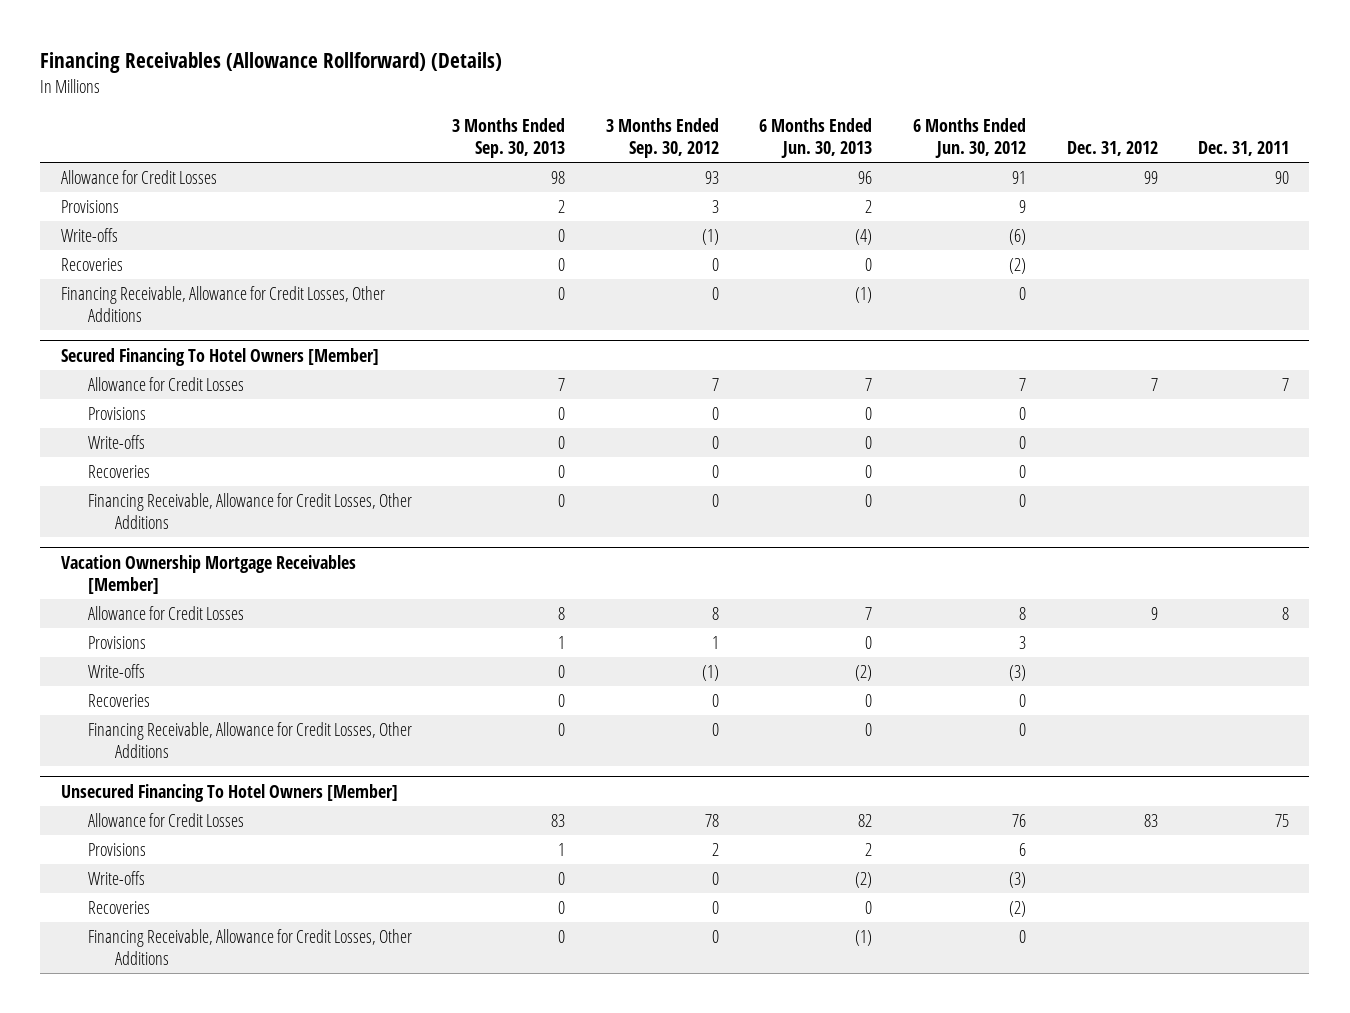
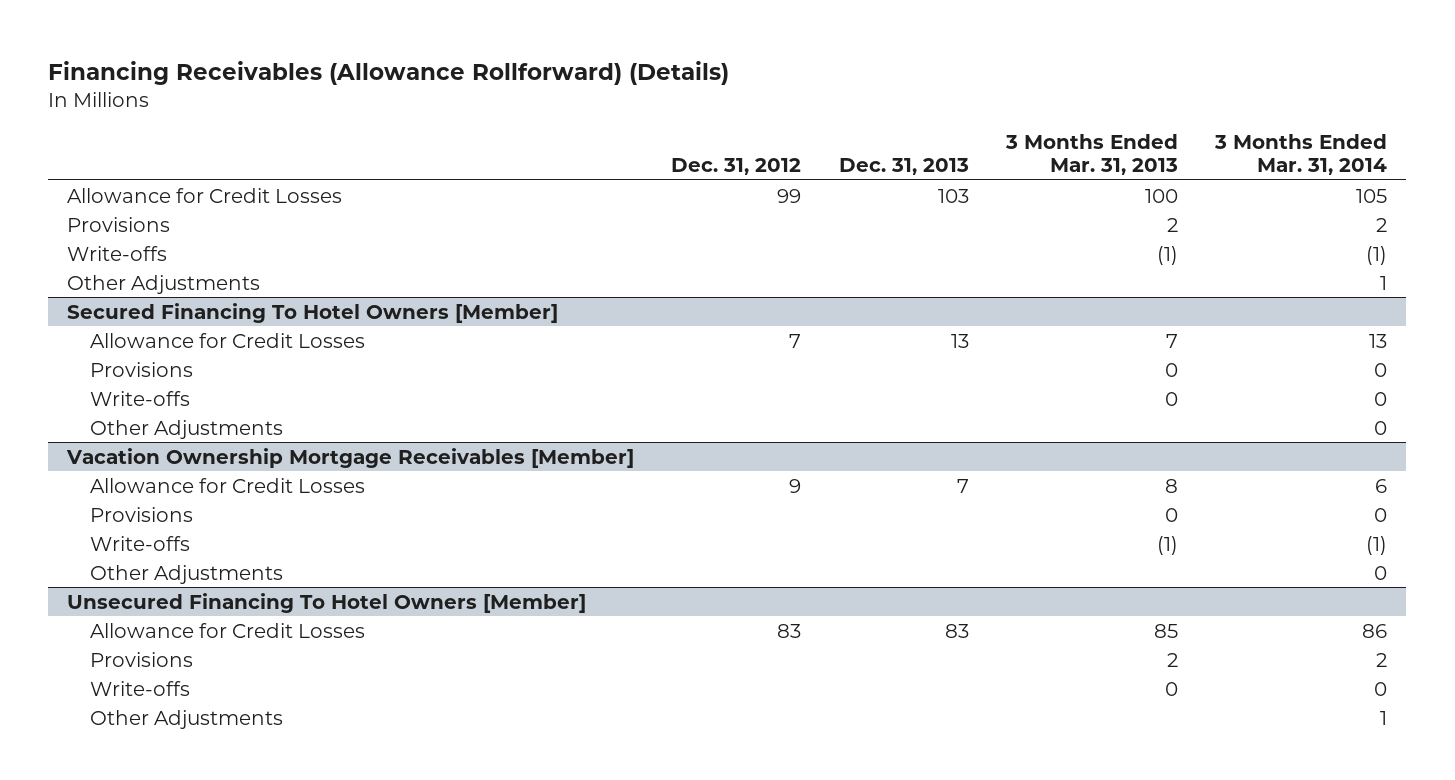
- | 3 Months Ended Sep. 30, 2013 | 3 Months Ended Sep. 30, 2012 | 6 Months Ended Jun. 30, 2013 | 6 Months Ended Jun. 30, 2012 | Dec. 31, 2012 | Dec. 31, 2011
+ | Dec. 31, 2012 | Dec. 31, 2013 | 3 Months Ended Mar. 31, 2013 | 3 Months Ended Mar. 31, 2014
- Recoveries | 0 | 0 | 0 | (2) | |
- Financing Receivable, Allowance for Credit Losses, Other Additions | 0 | 0 | (1) | 0 | |
+ Other Adjustments | | | | 1
@ Secured Financing To Hotel Owners [Member]
- Recoveries | 0 | 0 | 0 | 0 | |
- Financing Receivable, Allowance for Credit Losses, Other Additions | 0 | 0 | 0 | 0 | |
+ Other Adjustments | | | | 0
@ Vacation Ownership Mortgage Receivables [Member]
- Recoveries | 0 | 0 | 0 | 0 | |
- Financing Receivable, Allowance for Credit Losses, Other Additions | 0 | 0 | 0 | 0 | |
+ Other Adjustments | | | | 0
@ Unsecured Financing To Hotel Owners [Member]
- Recoveries | 0 | 0 | 0 | (2) | |
- Financing Receivable, Allowance for Credit Losses, Other Additions | 0 | 0 | (1) | 0 | |
+ Other Adjustments | | | | 1

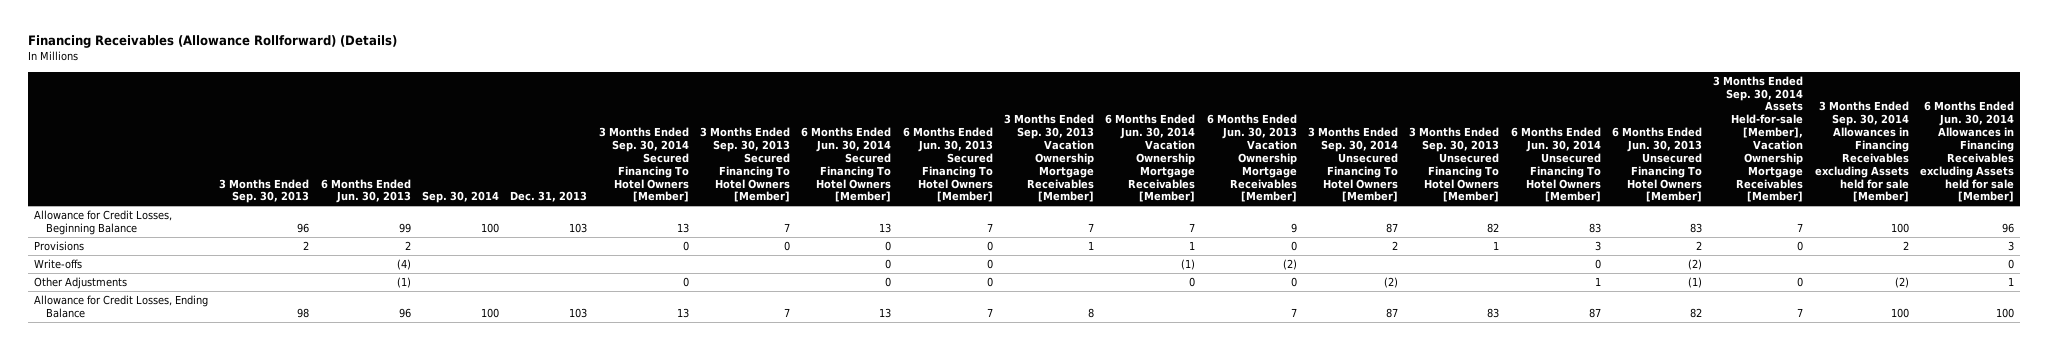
- | Dec. 31, 2012 | Dec. 31, 2013 | 3 Months Ended Mar. 31, 2013 | 3 Months Ended Mar. 31, 2014
+ | 3 Months Ended Sep. 30, 2013 | 6 Months Ended Jun. 30, 2013 | Sep. 30, 2014 | Dec. 31, 2013 | 3 Months Ended Sep. 30, 2014 Secured Financing To Hotel Owners [Member] | 3 Months Ended Sep. 30, 2013 Secured Financing To Hotel Owners [Member] | 6 Months Ended Jun. 30, 2014 Secured Financing To Hotel Owners [Member] | 6 Months Ended Jun. 30, 2013 Secured Financing To Hotel Owners [Member] | 3 Months Ended Sep. 30, 2013 Vacation Ownership Mortgage Receivables [Member] | 6 Months Ended Jun. 30, 2014 Vacation Ownership Mortgage Receivables [Member] | 6 Months Ended Jun. 30, 2013 Vacation Ownership Mortgage Receivables [Member] | 3 Months Ended Sep. 30, 2014 Unsecured Financing To Hotel Owners [Member] | 3 Months Ended Sep. 30, 2013 Unsecured Financing To Hotel Owners [Member] | 6 Months Ended Jun. 30, 2014 Unsecured Financing To Hotel Owners [Member] | 6 Months Ended Jun. 30, 2013 Unsecured Financing To Hotel Owners [Member] | 3 Months Ended Sep. 30, 2014 Assets Held-for-sale [Member], Vacation Ownership Mortgage Receivables [Member] | 3 Months Ended Sep. 30, 2014 Allowances in Financing Receivables excluding Assets held for sale [Member] | 6 Months Ended Jun. 30, 2014 Allowances in Financing Receivables excluding Assets held for sale [Member]
- Allowance for Credit Losses | 99 | 103 | 100 | 105
+ Allowance for Credit Losses, Beginning Balance | 96 | 99 | 100 | 103 | 13 | 7 | 13 | 7 | 7 | 7 | 9 | 87 | 82 | 83 | 83 | 7 | 100 | 96
- Secured Financing To Hotel Owners [Member]
- Allowance for Credit Losses | 7 | 13 | 7 | 13
- Provisions | | | 0 | 0
- Write-offs | | | 0 | 0
- Other Adjustments | | | | 0
- Vacation Ownership Mortgage Receivables [Member]
- Allowance for Credit Losses | 9 | 7 | 8 | 6
- Provisions | | | 0 | 0
- Write-offs | | | (1) | (1)
- Other Adjustments | | | | 0
- Unsecured Financing To Hotel Owners [Member]
- Allowance for Credit Losses | 83 | 83 | 85 | 86
- Provisions | | | 2 | 2
- Write-offs | | | 0 | 0
- Other Adjustments | | | | 1
+ Allowance for Credit Losses, Ending Balance | 98 | 96 | 100 | 103 | 13 | 7 | 13 | 7 | 8 | | 7 | 87 | 83 | 87 | 82 | 7 | 100 | 100

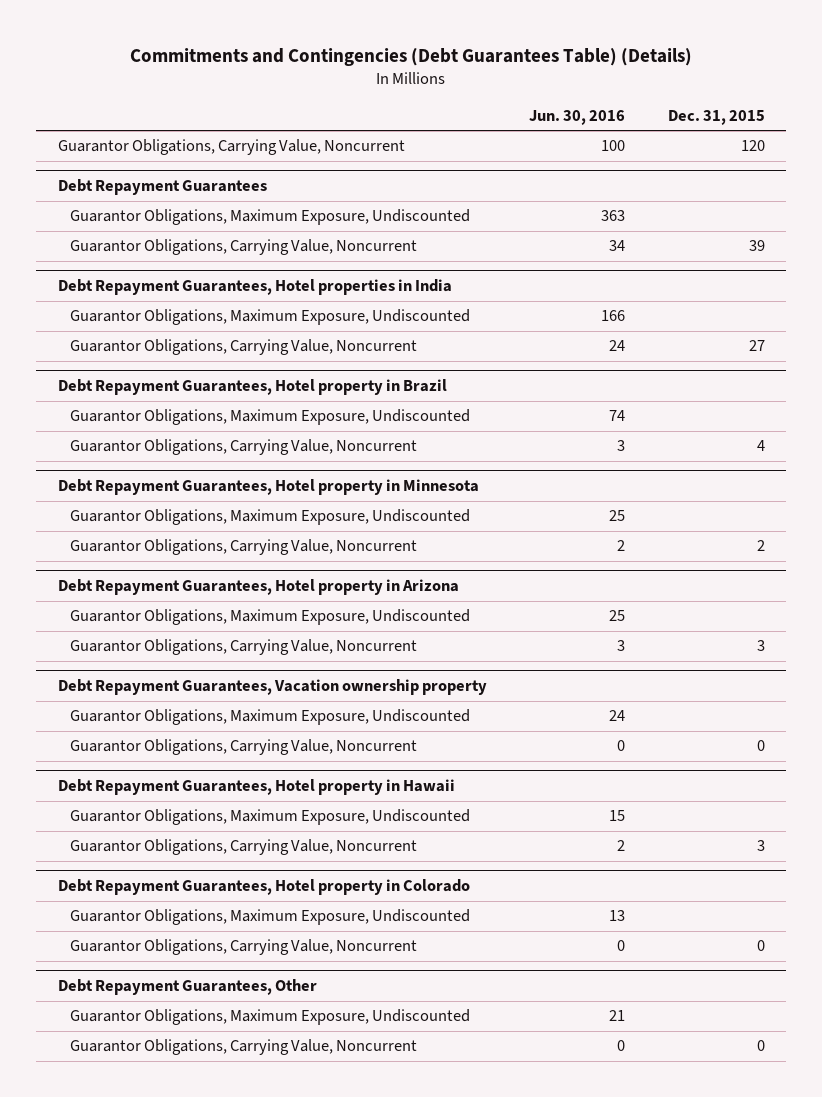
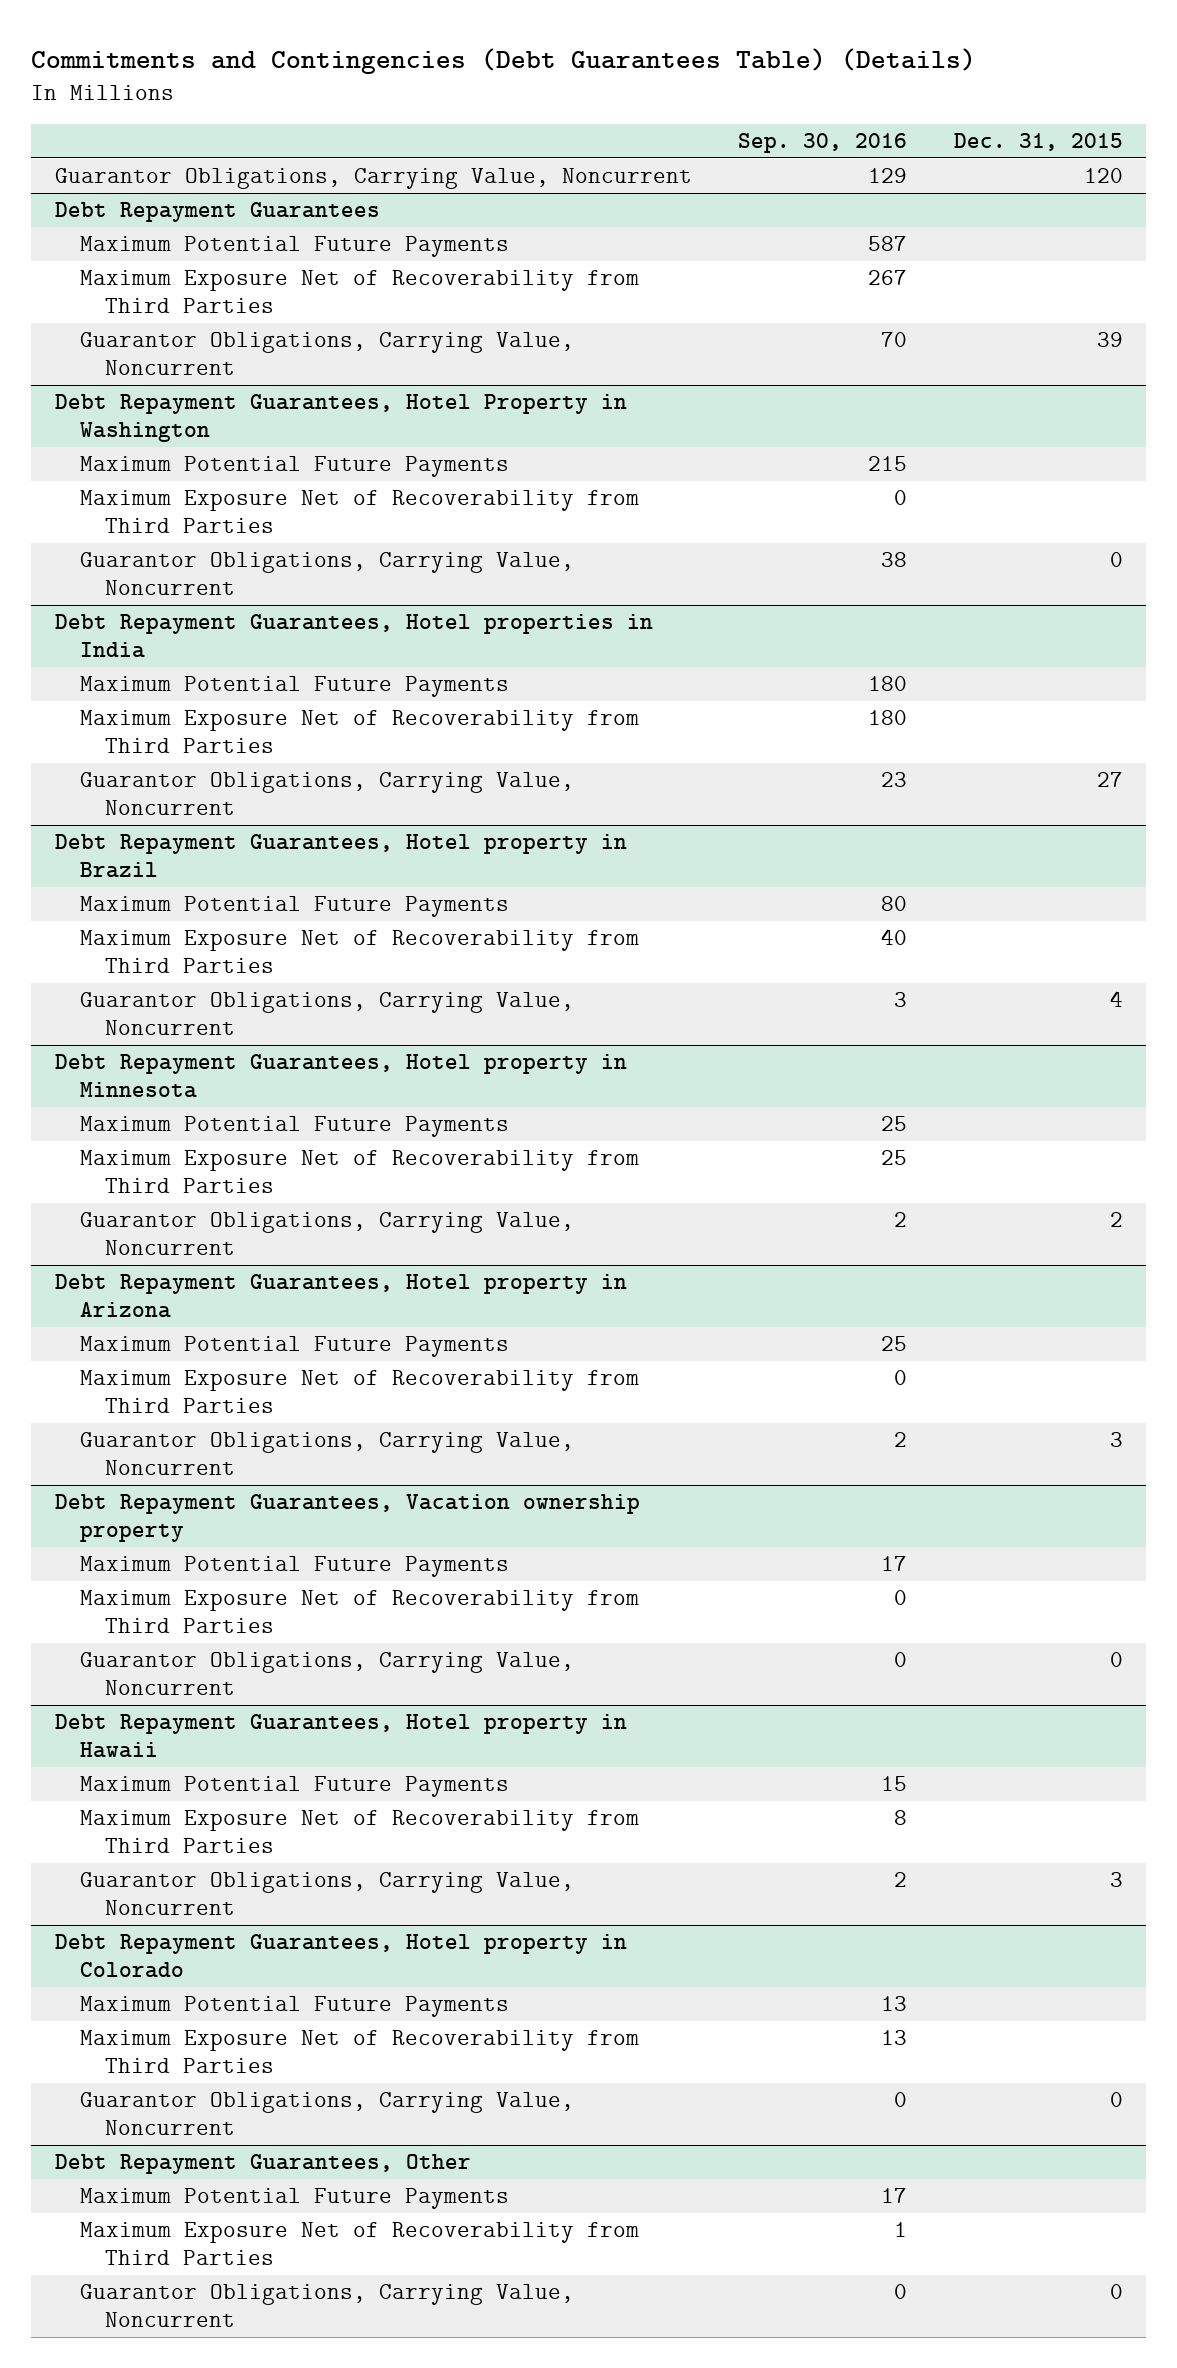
- | Jun. 30, 2016 | Dec. 31, 2015
+ | Sep. 30, 2016 | Dec. 31, 2015
@ Debt Repayment Guarantees
- Guarantor Obligations, Maximum Exposure, Undiscounted | 363 |
+ Maximum Potential Future Payments | 587 |
+ Maximum Exposure Net of Recoverability from Third Parties | 267 |
+ Debt Repayment Guarantees, Hotel Property in Washington
+ Maximum Potential Future Payments | 215 |
+ Maximum Exposure Net of Recoverability from Third Parties | 0 |
+ Guarantor Obligations, Carrying Value, Noncurrent | 38 | 0
@ Debt Repayment Guarantees, Hotel properties in India
- Guarantor Obligations, Maximum Exposure, Undiscounted | 166 |
+ Maximum Potential Future Payments | 180 |
+ Maximum Exposure Net of Recoverability from Third Parties | 180 |
@ Debt Repayment Guarantees, Hotel property in Brazil
- Guarantor Obligations, Maximum Exposure, Undiscounted | 74 |
+ Maximum Potential Future Payments | 80 |
+ Maximum Exposure Net of Recoverability from Third Parties | 40 |
@ Debt Repayment Guarantees, Hotel property in Minnesota
- Guarantor Obligations, Maximum Exposure, Undiscounted | 25 |
+ Maximum Potential Future Payments | 25 |
+ Maximum Exposure Net of Recoverability from Third Parties | 25 |
@ Debt Repayment Guarantees, Hotel property in Arizona
- Guarantor Obligations, Maximum Exposure, Undiscounted | 25 |
+ Maximum Potential Future Payments | 25 |
+ Maximum Exposure Net of Recoverability from Third Parties | 0 |
@ Debt Repayment Guarantees, Vacation ownership property
- Guarantor Obligations, Maximum Exposure, Undiscounted | 24 |
+ Maximum Potential Future Payments | 17 |
+ Maximum Exposure Net of Recoverability from Third Parties | 0 |
@ Debt Repayment Guarantees, Hotel property in Hawaii
- Guarantor Obligations, Maximum Exposure, Undiscounted | 15 |
+ Maximum Potential Future Payments | 15 |
+ Maximum Exposure Net of Recoverability from Third Parties | 8 |
@ Debt Repayment Guarantees, Hotel property in Colorado
- Guarantor Obligations, Maximum Exposure, Undiscounted | 13 |
+ Maximum Potential Future Payments | 13 |
+ Maximum Exposure Net of Recoverability from Third Parties | 13 |
@ Debt Repayment Guarantees, Other
- Guarantor Obligations, Maximum Exposure, Undiscounted | 21 |
+ Maximum Potential Future Payments | 17 |
+ Maximum Exposure Net of Recoverability from Third Parties | 1 |

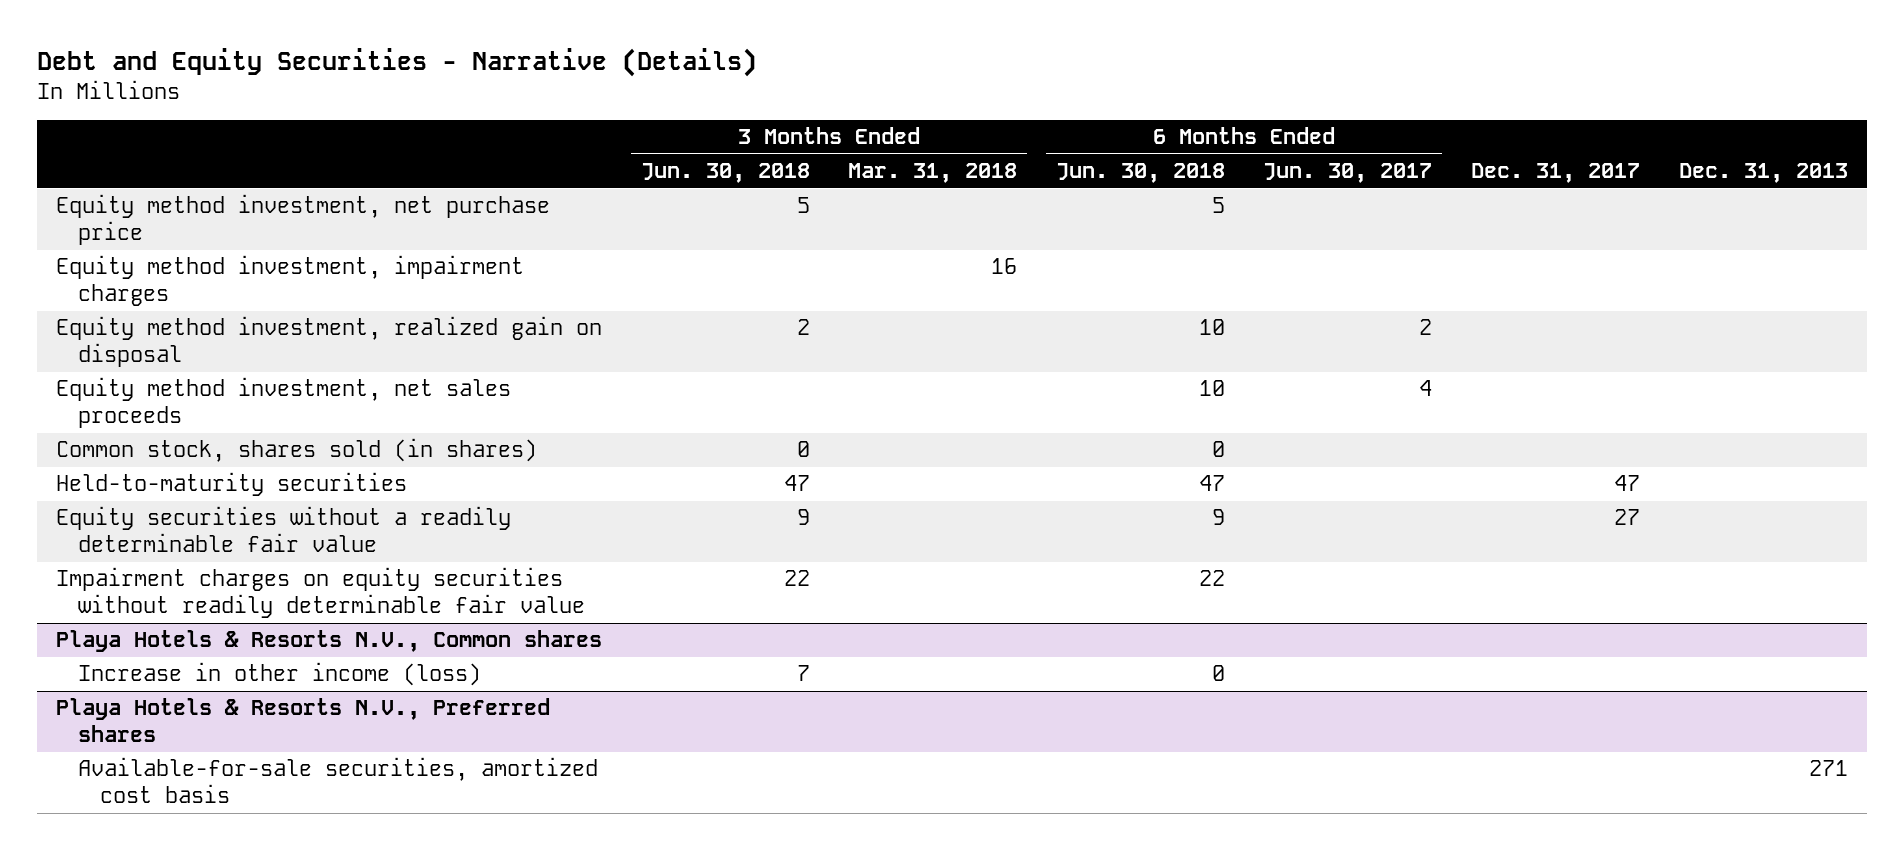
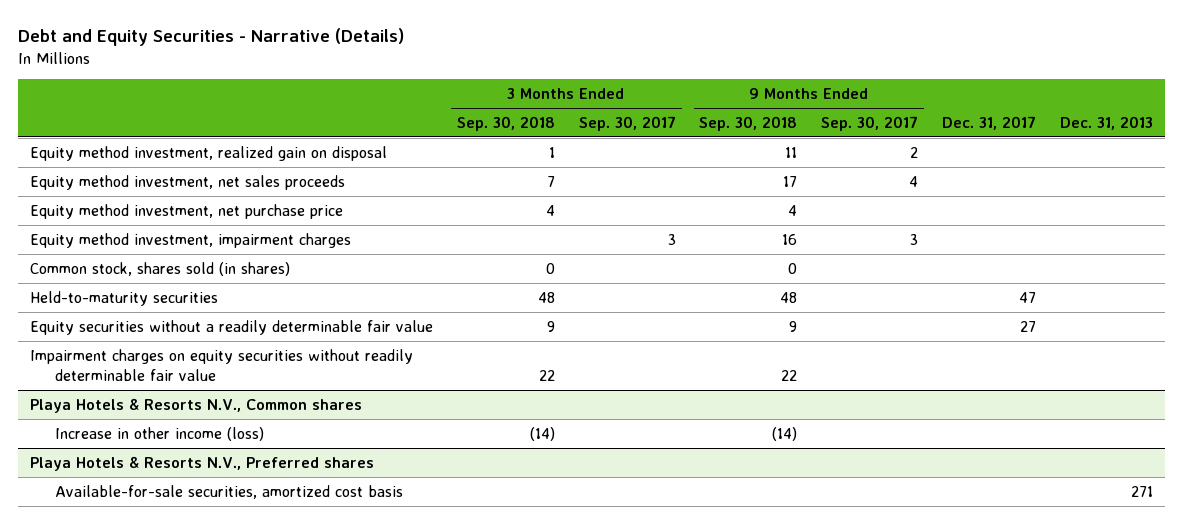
- | 3 Months Ended Jun. 30, 2018 | 3 Months Ended Mar. 31, 2018 | 6 Months Ended Jun. 30, 2018 | 6 Months Ended Jun. 30, 2017 | Dec. 31, 2017 | Dec. 31, 2013
+ | 3 Months Ended Sep. 30, 2018 | 3 Months Ended Sep. 30, 2017 | 9 Months Ended Sep. 30, 2018 | 9 Months Ended Sep. 30, 2017 | Dec. 31, 2017 | Dec. 31, 2013
moved down: Equity method investment, net purchase price | 4 | | 4 | | |
moved down: Equity method investment, impairment charges | | 3 | 16 | 3 | |

